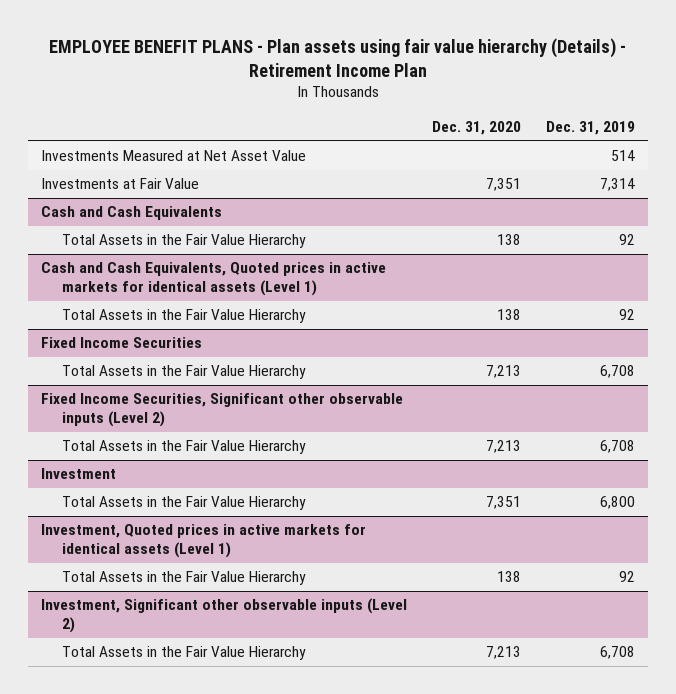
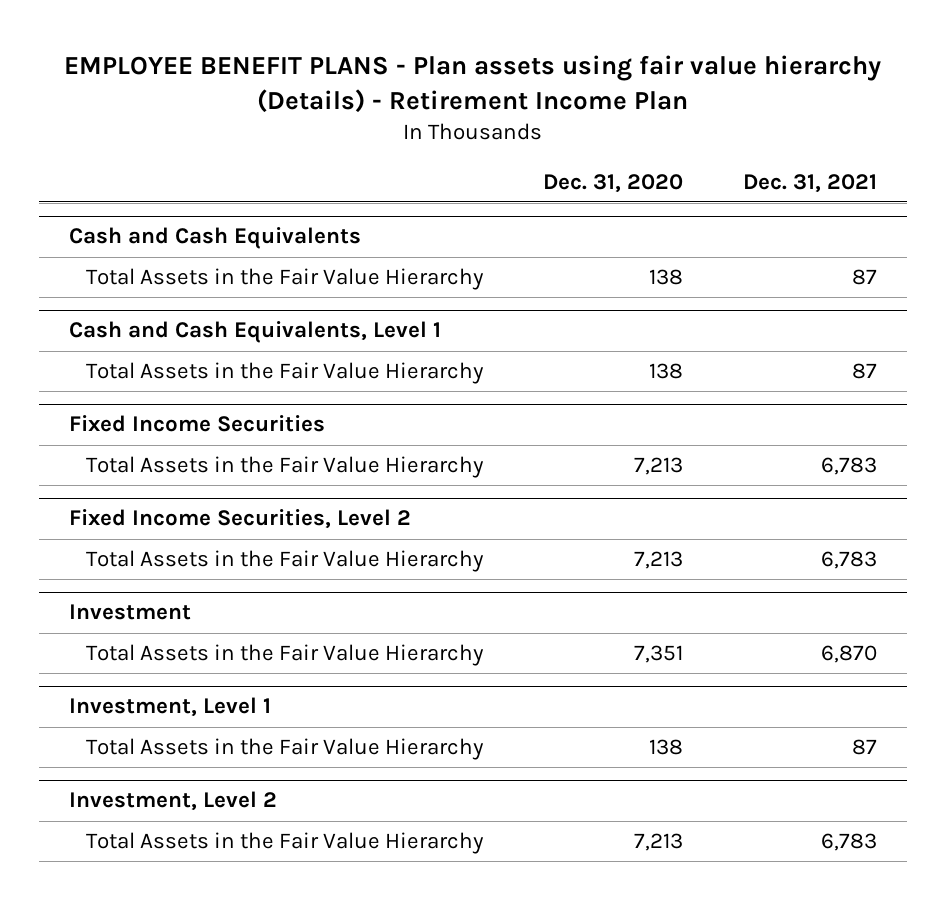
- | Dec. 31, 2020 | Dec. 31, 2019
+ | Dec. 31, 2020 | Dec. 31, 2021
- Investments Measured at Net Asset Value | | 514
- Investments at Fair Value | 7,351 | 7,314
- Cash and Cash Equivalents, Quoted prices in active markets for identical assets (Level 1)
+ Cash and Cash Equivalents, Level 1
- Fixed Income Securities, Significant other observable inputs (Level 2)
+ Fixed Income Securities, Level 2
- Investment, Quoted prices in active markets for identical assets (Level 1)
+ Investment, Level 1
- Investment, Significant other observable inputs (Level 2)
+ Investment, Level 2

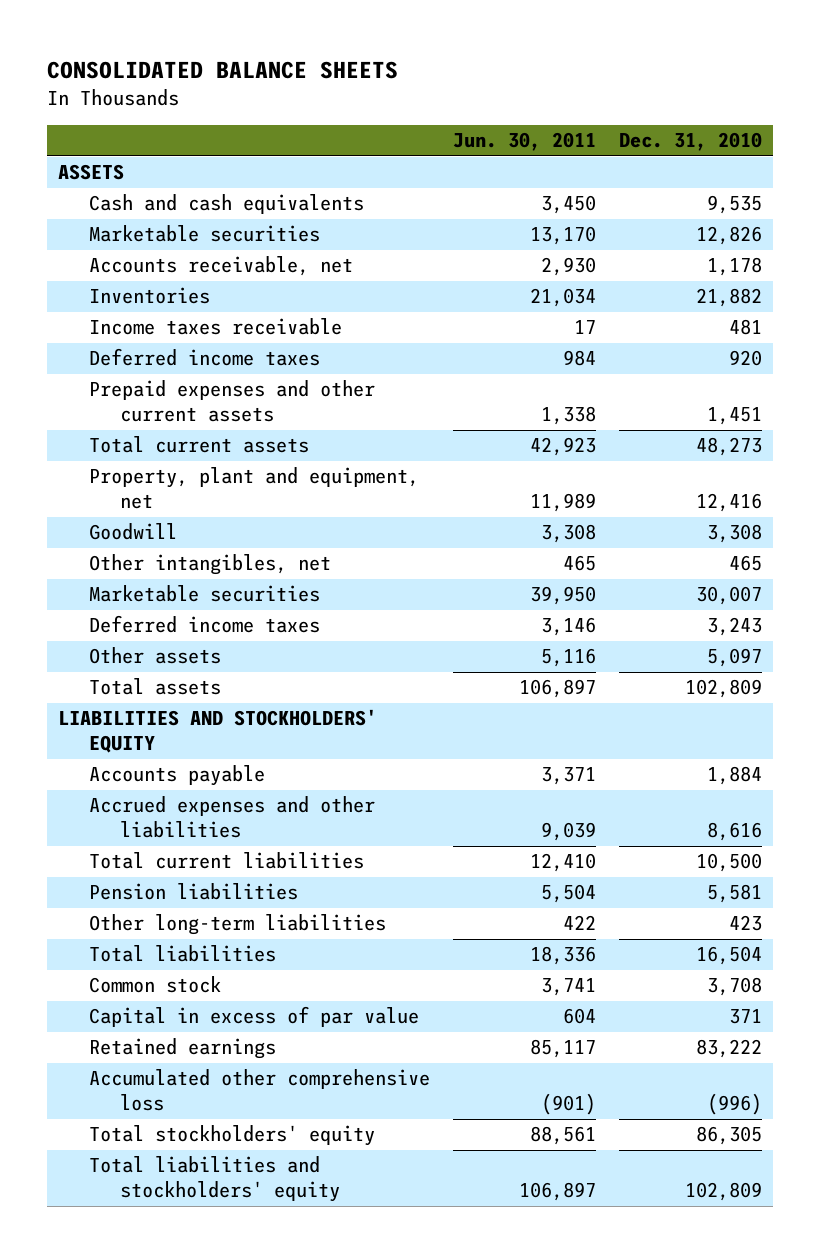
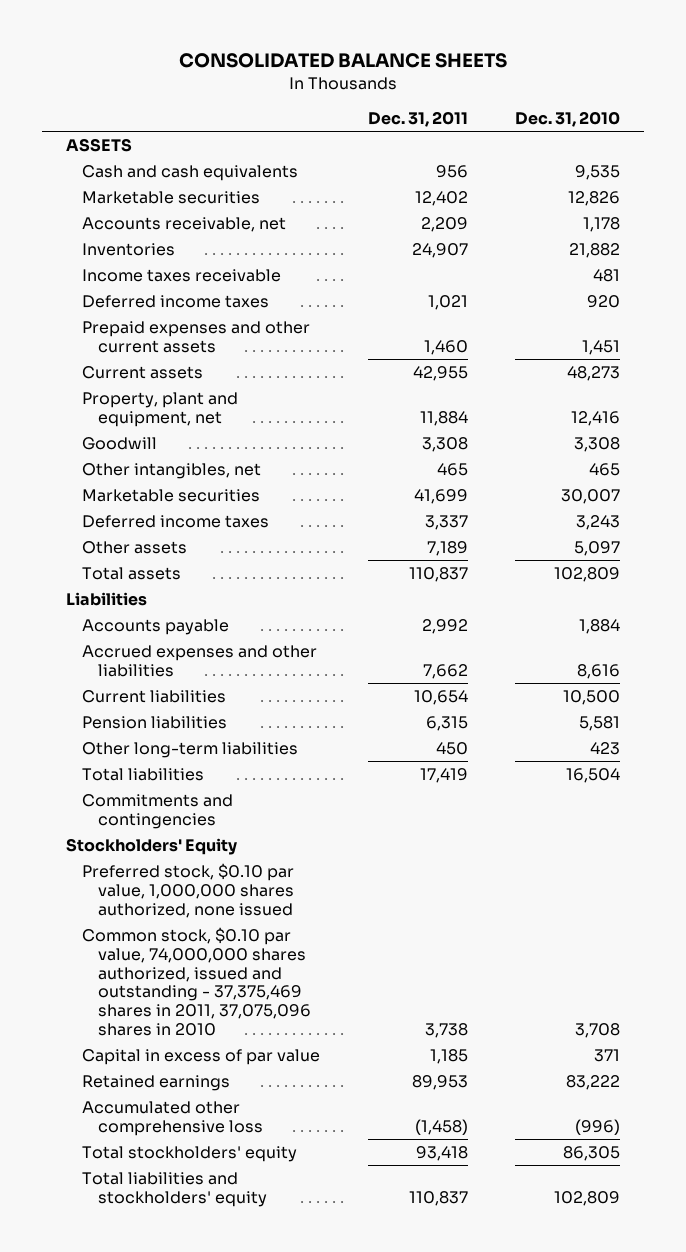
- | Jun. 30, 2011 | Dec. 31, 2010
+ | Dec. 31, 2011 | Dec. 31, 2010
- Total current assets | 42,923 | 48,273
+ Current assets | 42,955 | 48,273
- LIABILITIES AND STOCKHOLDERS' EQUITY
+ Liabilities
- Total current liabilities | 12,410 | 10,500
+ Current liabilities | 10,654 | 10,500
- Common stock | 3,741 | 3,708
+ Commitments and contingencies
+ Stockholders' Equity
+ Preferred stock, $0.10 par value, 1,000,000 shares authorized, none issued
+ Common stock, $0.10 par value, 74,000,000 shares authorized, issued and outstanding - 37,375,469 shares in 2011, 37,075,096 shares in 2010 | 3,738 | 3,708

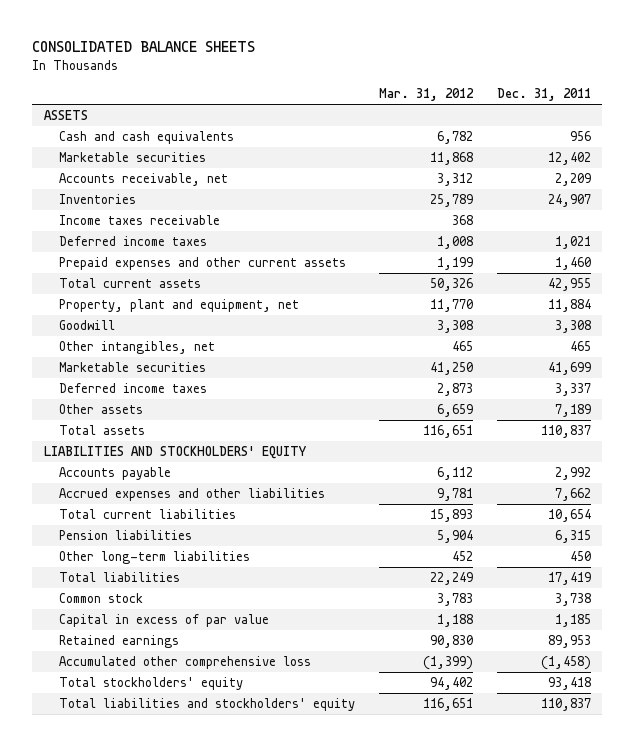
- | Dec. 31, 2011 | Dec. 31, 2010
+ | Mar. 31, 2012 | Dec. 31, 2011
- Current assets | 42,955 | 48,273
+ Total current assets | 50,326 | 42,955
- Liabilities
+ LIABILITIES AND STOCKHOLDERS' EQUITY
- Current liabilities | 10,654 | 10,500
+ Total current liabilities | 15,893 | 10,654
- Commitments and contingencies
- Stockholders' Equity
- Preferred stock, $0.10 par value, 1,000,000 shares authorized, none issued
- Common stock, $0.10 par value, 74,000,000 shares authorized, issued and outstanding - 37,375,469 shares in 2011, 37,075,096 shares in 2010 | 3,738 | 3,708
+ Common stock | 3,783 | 3,738

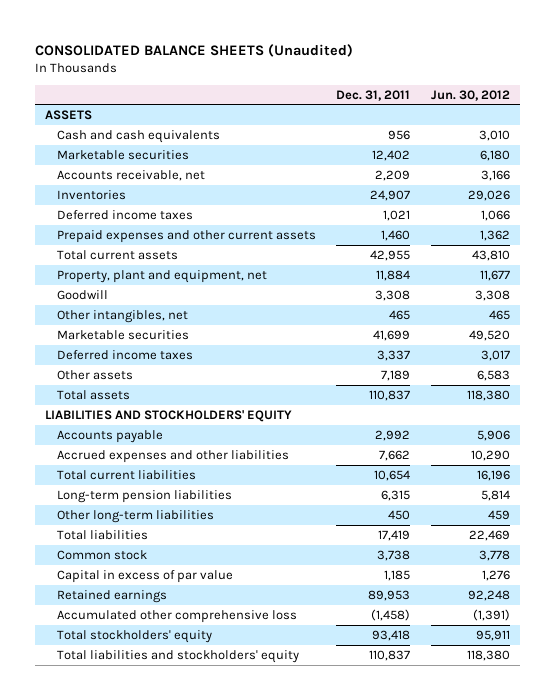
- CONSOLIDATED BALANCE SHEETS
+ CONSOLIDATED BALANCE SHEETS (Unaudited)
- | Mar. 31, 2012 | Dec. 31, 2011
+ | Dec. 31, 2011 | Jun. 30, 2012
- Income taxes receivable | 368 |
- Pension liabilities | 5,904 | 6,315
+ Long-term pension liabilities | 6,315 | 5,814

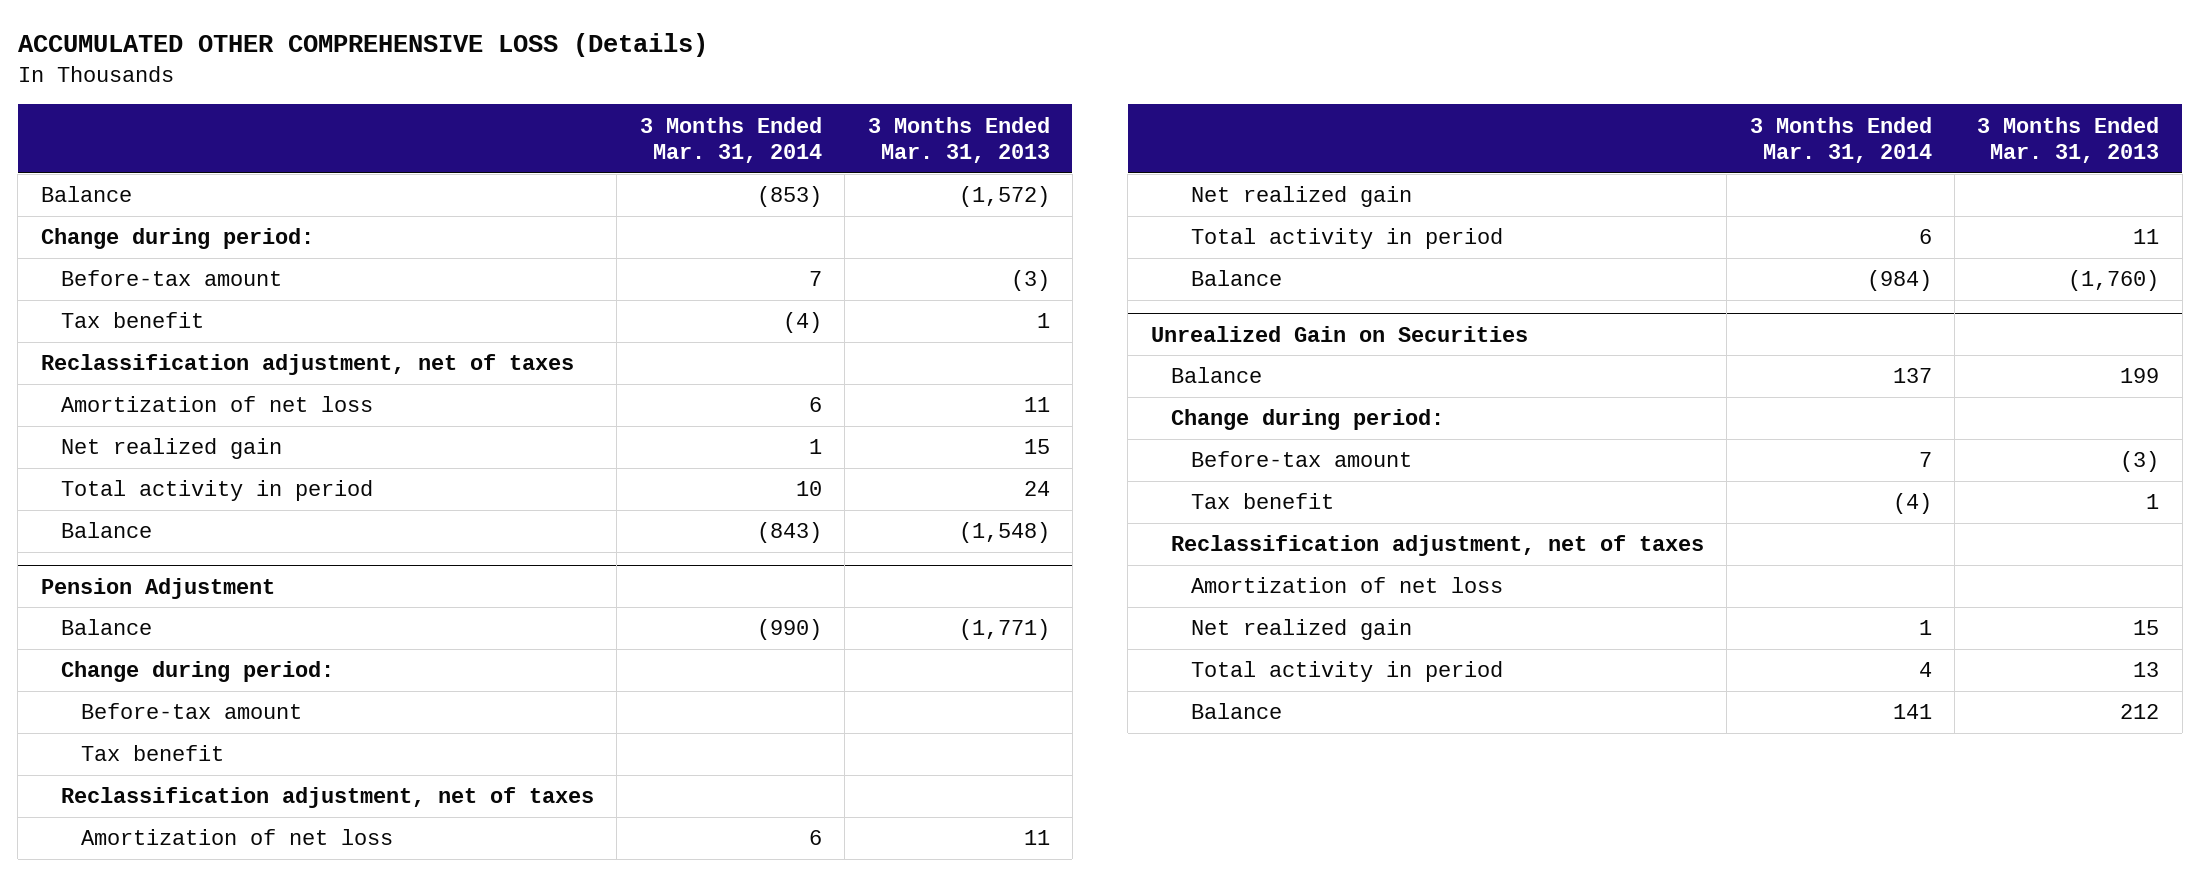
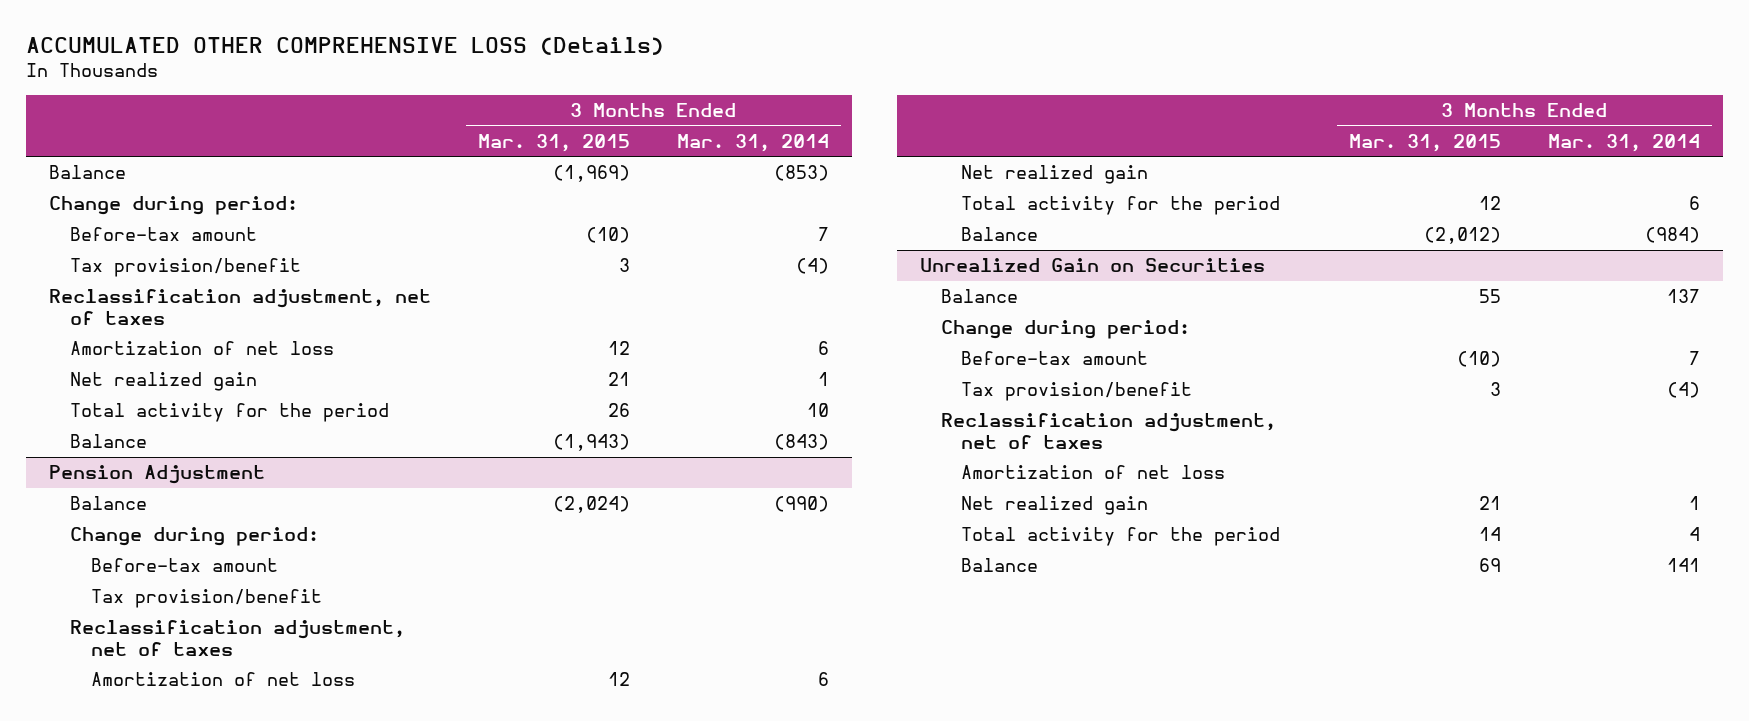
- | 3 Months Ended Mar. 31, 2014 | 3 Months Ended Mar. 31, 2013
+ | 3 Months Ended Mar. 31, 2015 | 3 Months Ended Mar. 31, 2014
- Tax benefit | (4) | 1
+ Tax provision/benefit | 3 | (4)
- Total activity in period | 10 | 24
+ Total activity for the period | 26 | 10
@ Pension Adjustment
- Tax benefit
+ Tax provision/benefit
- Total activity in period | 6 | 11
+ Total activity for the period | 12 | 6
@ Unrealized Gain on Securities
- Tax benefit | (4) | 1
+ Tax provision/benefit | 3 | (4)
- Total activity in period | 4 | 13
+ Total activity for the period | 14 | 4

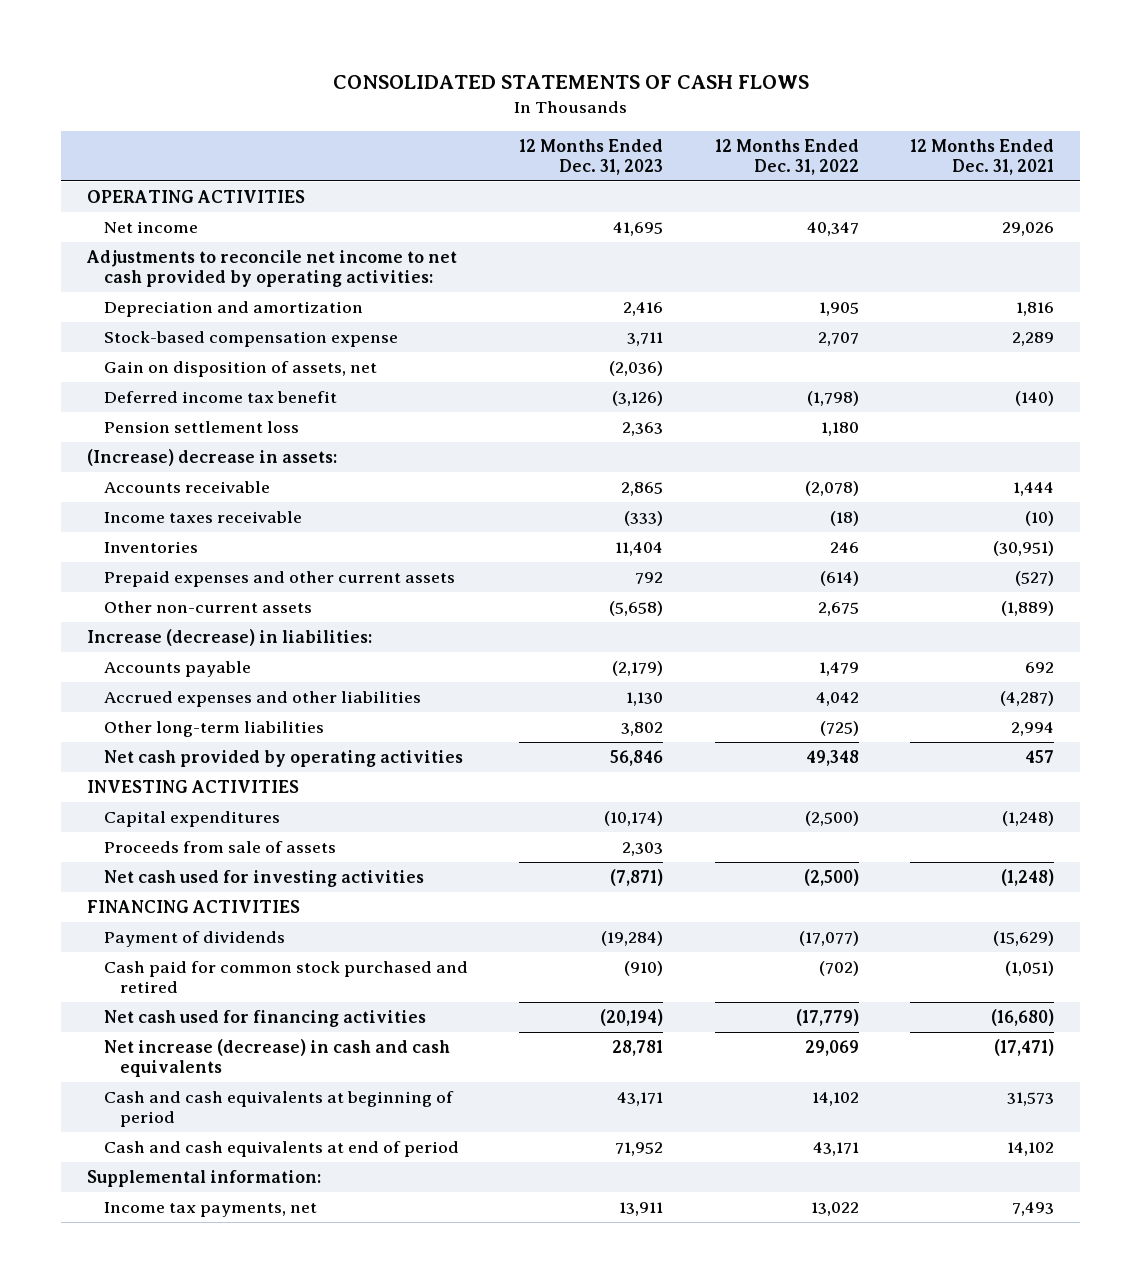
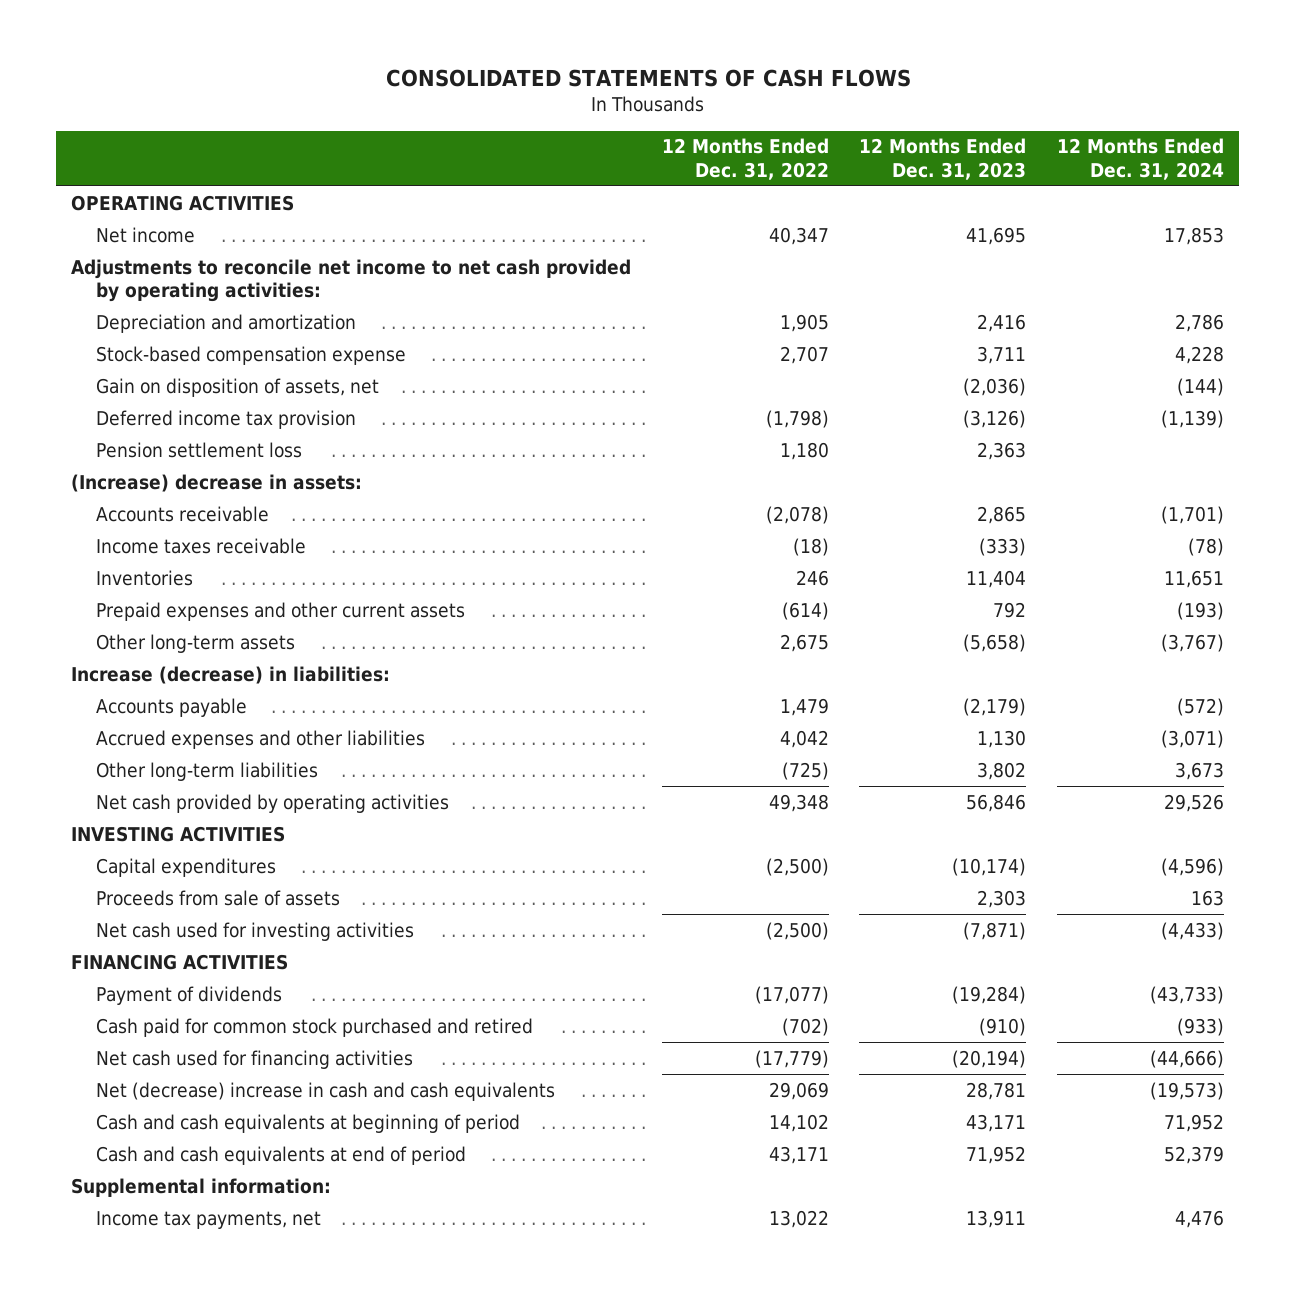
- | 12 Months Ended Dec. 31, 2023 | 12 Months Ended Dec. 31, 2022 | 12 Months Ended Dec. 31, 2021
+ | 12 Months Ended Dec. 31, 2022 | 12 Months Ended Dec. 31, 2023 | 12 Months Ended Dec. 31, 2024
- Deferred income tax benefit | (3,126) | (1,798) | (140)
+ Deferred income tax provision | (1,798) | (3,126) | (1,139)
- Other non-current assets | (5,658) | 2,675 | (1,889)
+ Other long-term assets | 2,675 | (5,658) | (3,767)
- Net increase (decrease) in cash and cash equivalents | 28,781 | 29,069 | (17,471)
+ Net (decrease) increase in cash and cash equivalents | 29,069 | 28,781 | (19,573)

